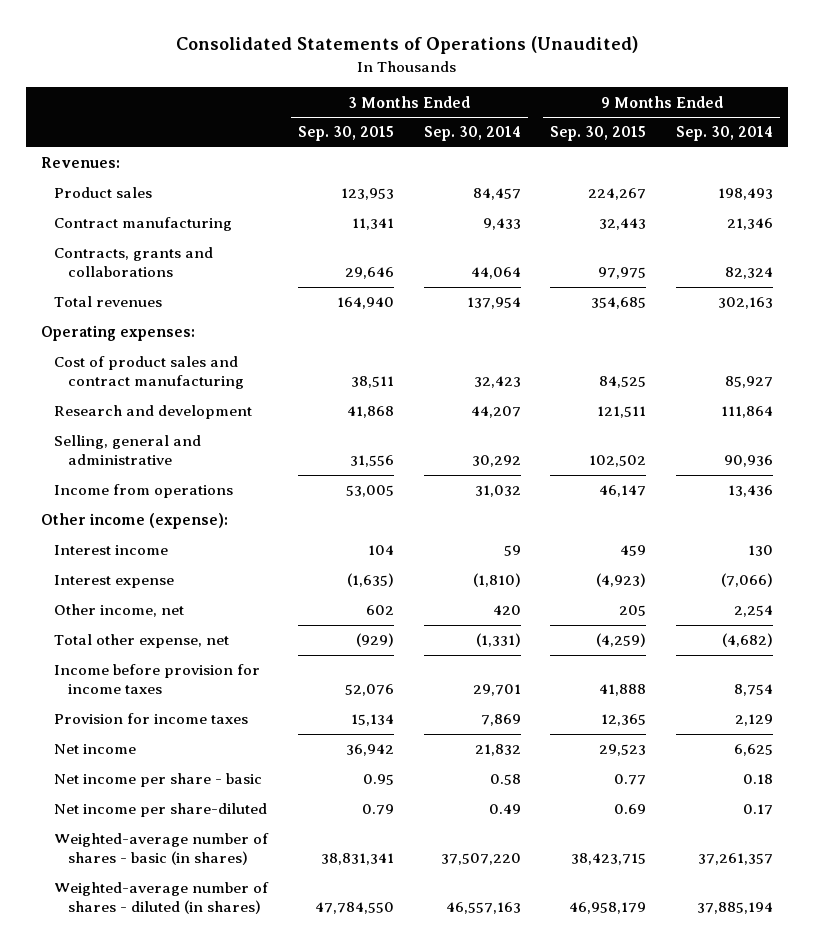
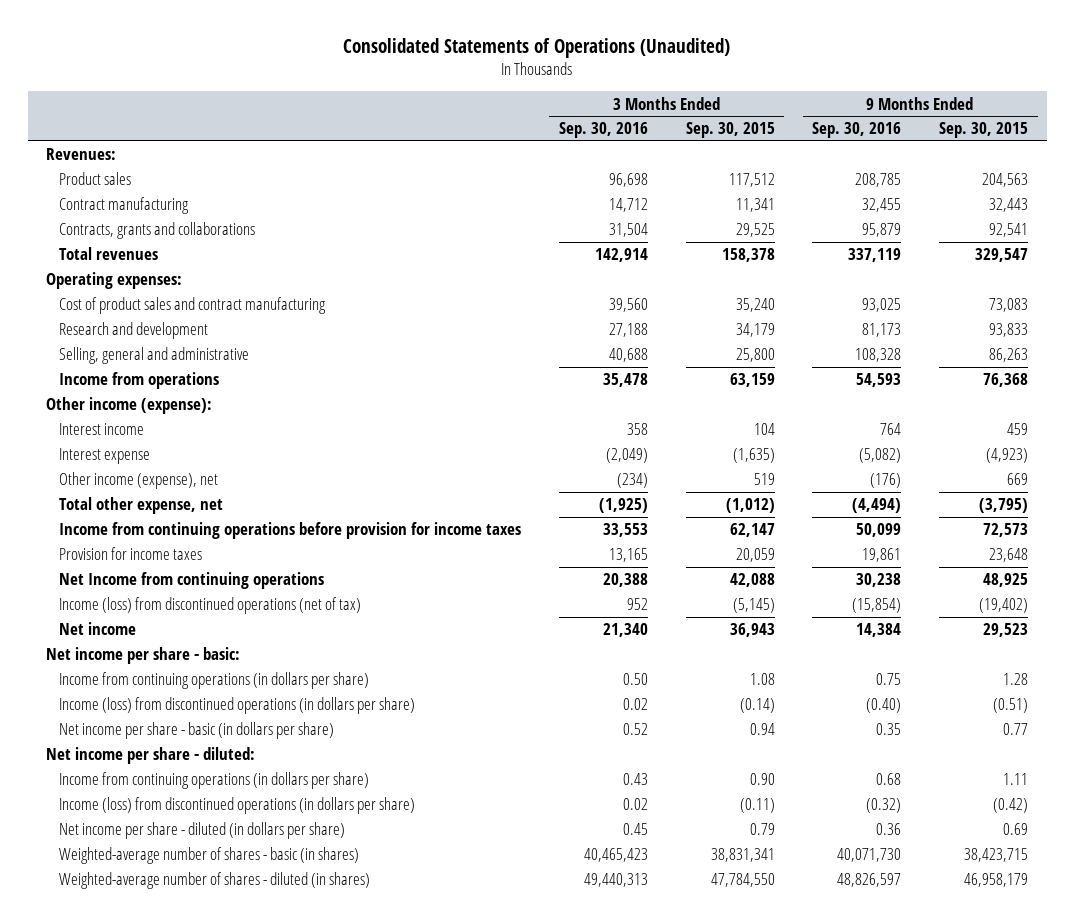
- | 3 Months Ended Sep. 30, 2015 | 3 Months Ended Sep. 30, 2014 | 9 Months Ended Sep. 30, 2015 | 9 Months Ended Sep. 30, 2014
+ | 3 Months Ended Sep. 30, 2016 | 3 Months Ended Sep. 30, 2015 | 9 Months Ended Sep. 30, 2016 | 9 Months Ended Sep. 30, 2015
- Product sales | 123,953 | 84,457 | 224,267 | 198,493
+ Product sales | 96,698 | 117,512 | 208,785 | 204,563
- Contracts, grants and collaborations | 29,646 | 44,064 | 97,975 | 82,324
- Total revenues | 164,940 | 137,954 | 354,685 | 302,163
+ Contracts, grants and collaborations | 31,504 | 29,525 | 95,879 | 92,541
+ Total revenues | 142,914 | 158,378 | 337,119 | 329,547
- Cost of product sales and contract manufacturing | 38,511 | 32,423 | 84,525 | 85,927
- Research and development | 41,868 | 44,207 | 121,511 | 111,864
- Selling, general and administrative | 31,556 | 30,292 | 102,502 | 90,936
- Income from operations | 53,005 | 31,032 | 46,147 | 13,436
+ Cost of product sales and contract manufacturing | 39,560 | 35,240 | 93,025 | 73,083
+ Research and development | 27,188 | 34,179 | 81,173 | 93,833
+ Selling, general and administrative | 40,688 | 25,800 | 108,328 | 86,263
+ Income from operations | 35,478 | 63,159 | 54,593 | 76,368
- Other income, net | 602 | 420 | 205 | 2,254
- Total other expense, net | (929) | (1,331) | (4,259) | (4,682)
- Income before provision for income taxes | 52,076 | 29,701 | 41,888 | 8,754
- Provision for income taxes | 15,134 | 7,869 | 12,365 | 2,129
- Net income | 36,942 | 21,832 | 29,523 | 6,625
- Net income per share - basic | 0.95 | 0.58 | 0.77 | 0.18
- Net income per share-diluted | 0.79 | 0.49 | 0.69 | 0.17
+ Other income (expense), net | (234) | 519 | (176) | 669
+ Total other expense, net | (1,925) | (1,012) | (4,494) | (3,795)
+ Income from continuing operations before provision for income taxes | 33,553 | 62,147 | 50,099 | 72,573
+ Provision for income taxes | 13,165 | 20,059 | 19,861 | 23,648
+ Net Income from continuing operations | 20,388 | 42,088 | 30,238 | 48,925
+ Income (loss) from discontinued operations (net of tax) | 952 | (5,145) | (15,854) | (19,402)
+ Net income | 21,340 | 36,943 | 14,384 | 29,523
+ Net income per share - basic:
+ Income from continuing operations (in dollars per share) | 0.50 | 1.08 | 0.75 | 1.28
+ Income (loss) from discontinued operations (in dollars per share) | 0.02 | (0.14) | (0.40) | (0.51)
+ Net income per share - basic (in dollars per share) | 0.52 | 0.94 | 0.35 | 0.77
+ Net income per share - diluted:
+ Income from continuing operations (in dollars per share) | 0.43 | 0.90 | 0.68 | 1.11
+ Income (loss) from discontinued operations (in dollars per share) | 0.02 | (0.11) | (0.32) | (0.42)
+ Net income per share - diluted (in dollars per share) | 0.45 | 0.79 | 0.36 | 0.69

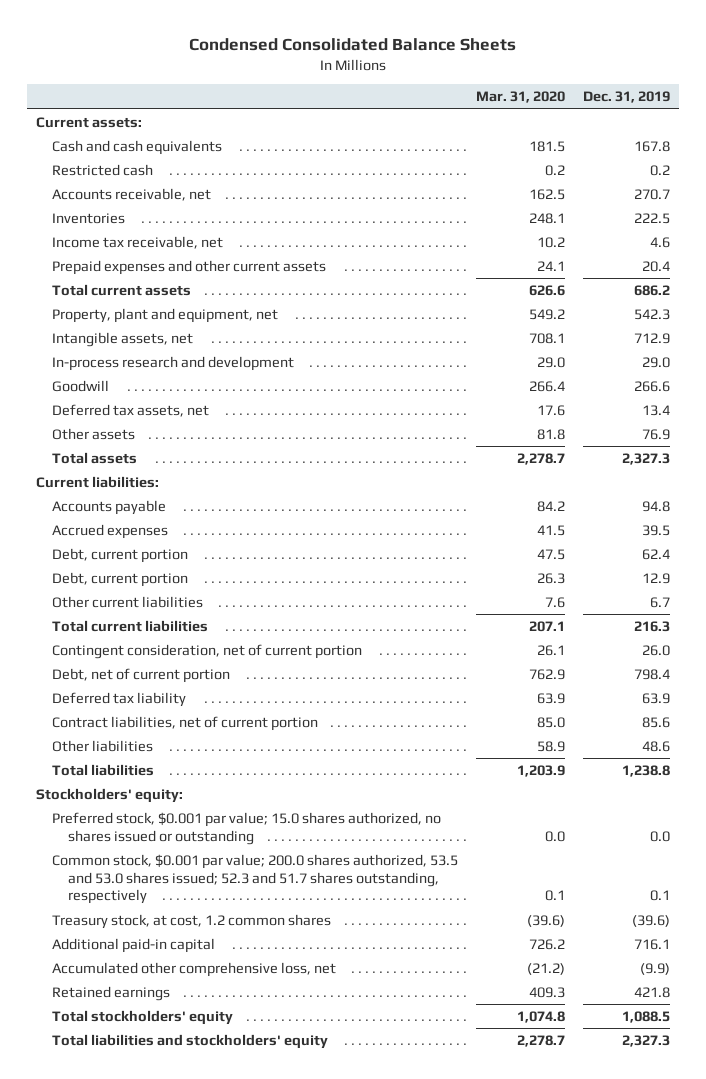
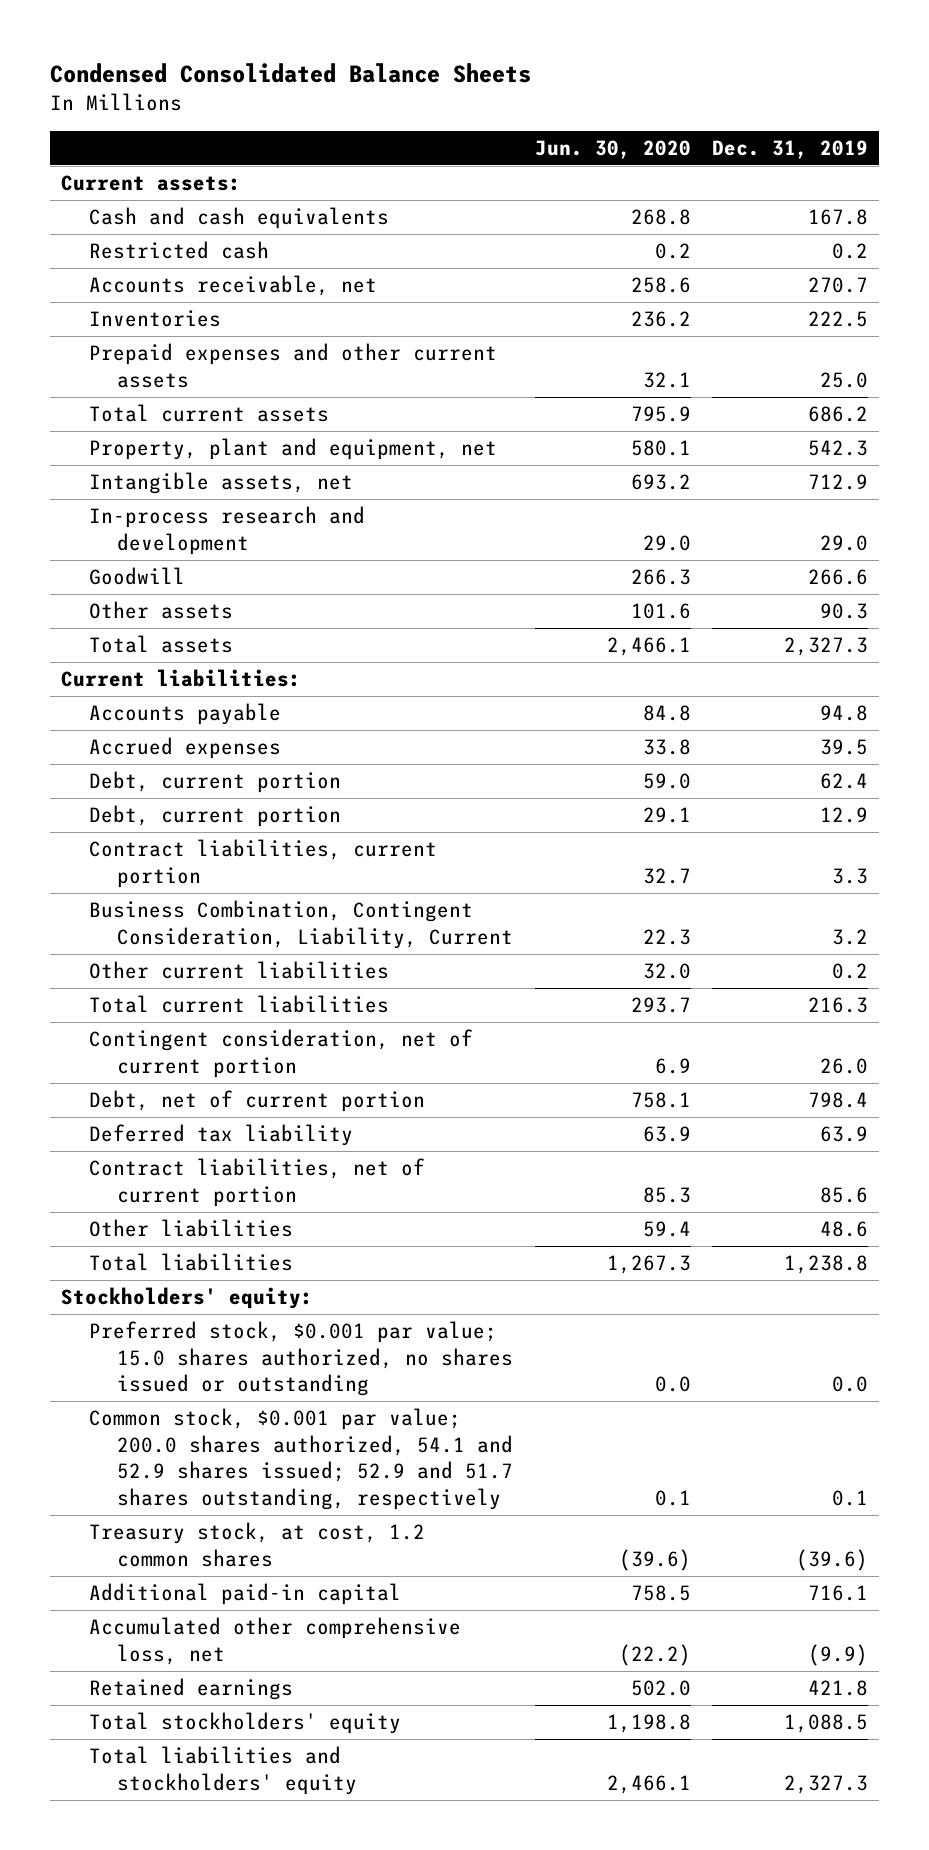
- | Mar. 31, 2020 | Dec. 31, 2019
+ | Jun. 30, 2020 | Dec. 31, 2019
- Income tax receivable, net | 10.2 | 4.6
- Prepaid expenses and other current assets | 24.1 | 20.4
+ Prepaid expenses and other current assets | 32.1 | 25.0
- Deferred tax assets, net | 17.6 | 13.4
- Other assets | 81.8 | 76.9
+ Other assets | 101.6 | 90.3
- Other current liabilities | 7.6 | 6.7
+ Contract liabilities, current portion | 32.7 | 3.3
+ Business Combination, Contingent Consideration, Liability, Current | 22.3 | 3.2
+ Other current liabilities | 32.0 | 0.2
- Common stock, $0.001 par value; 200.0 shares authorized, 53.5 and 53.0 shares issued; 52.3 and 51.7 shares outstanding, respectively | 0.1 | 0.1
+ Common stock, $0.001 par value; 200.0 shares authorized, 54.1 and 52.9 shares issued; 52.9 and 51.7 shares outstanding, respectively | 0.1 | 0.1

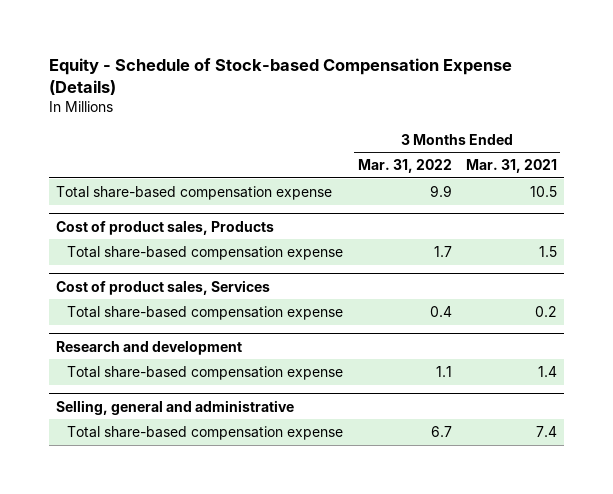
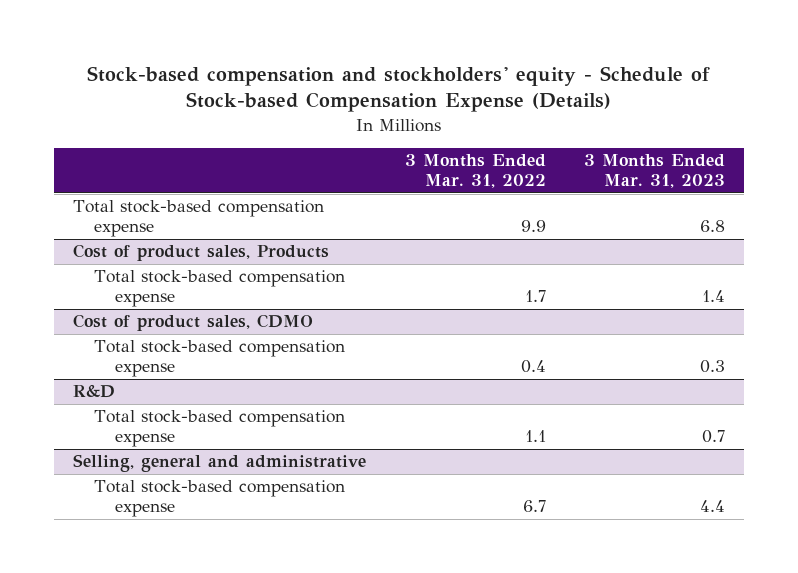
- Equity - Schedule of Stock-based Compensation Expense (Details)
+ Stock-based compensation and stockholders' equity - Schedule of Stock-based Compensation Expense (Details)
- | 3 Months Ended Mar. 31, 2022 | 3 Months Ended Mar. 31, 2021
+ | 3 Months Ended Mar. 31, 2022 | 3 Months Ended Mar. 31, 2023
- Total share-based compensation expense | 9.9 | 10.5
+ Total stock-based compensation expense | 9.9 | 6.8
@ Cost of product sales, Products
- Total share-based compensation expense | 1.7 | 1.5
- Cost of product sales, Services
- Total share-based compensation expense | 0.4 | 0.2
- Research and development
- Total share-based compensation expense | 1.1 | 1.4
@ Cost of product sales, Products
+ Total stock-based compensation expense | 1.7 | 1.4
+ Cost of product sales, CDMO
+ Total stock-based compensation expense | 0.4 | 0.3
+ R&D
+ Total stock-based compensation expense | 1.1 | 0.7
@ Selling, general and administrative
- Total share-based compensation expense | 6.7 | 7.4
+ Total stock-based compensation expense | 6.7 | 4.4

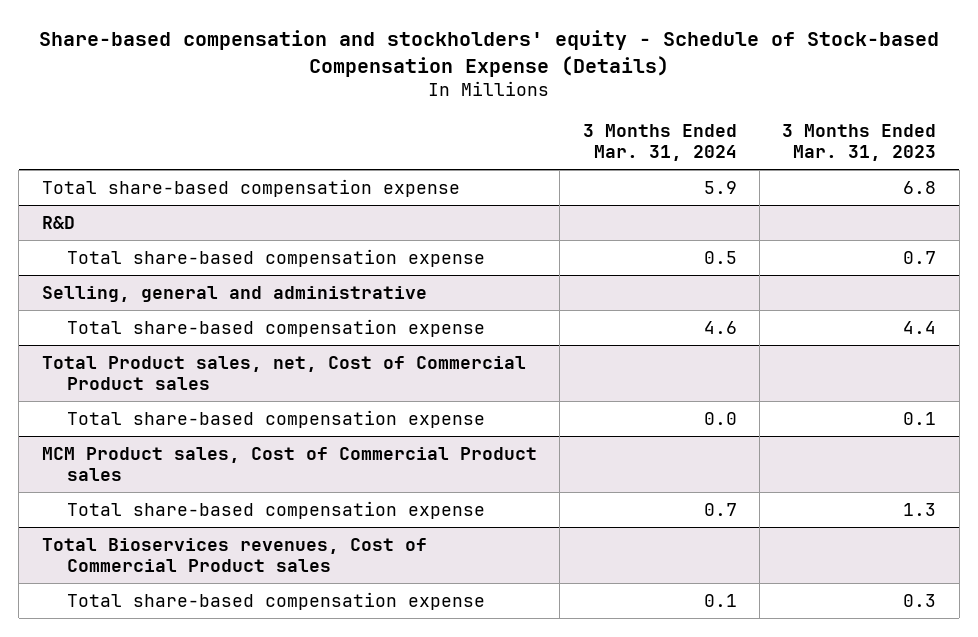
- Stock-based compensation and stockholders' equity - Schedule of Stock-based Compensation Expense (Details)
+ Share-based compensation and stockholders' equity - Schedule of Stock-based Compensation Expense (Details)
- | 3 Months Ended Mar. 31, 2022 | 3 Months Ended Mar. 31, 2023
+ | 3 Months Ended Mar. 31, 2024 | 3 Months Ended Mar. 31, 2023
- Total stock-based compensation expense | 9.9 | 6.8
- Cost of product sales, Products
- Total stock-based compensation expense | 1.7 | 1.4
- Cost of product sales, CDMO
- Total stock-based compensation expense | 0.4 | 0.3
+ Total share-based compensation expense | 5.9 | 6.8
@ R&D
- Total stock-based compensation expense | 1.1 | 0.7
+ Total share-based compensation expense | 0.5 | 0.7
@ Selling, general and administrative
- Total stock-based compensation expense | 6.7 | 4.4
+ Total share-based compensation expense | 4.6 | 4.4
+ Total Product sales, net, Cost of Commercial Product sales
+ Total share-based compensation expense | 0.0 | 0.1
+ MCM Product sales, Cost of Commercial Product sales
+ Total share-based compensation expense | 0.7 | 1.3
+ Total Bioservices revenues, Cost of Commercial Product sales
+ Total share-based compensation expense | 0.1 | 0.3

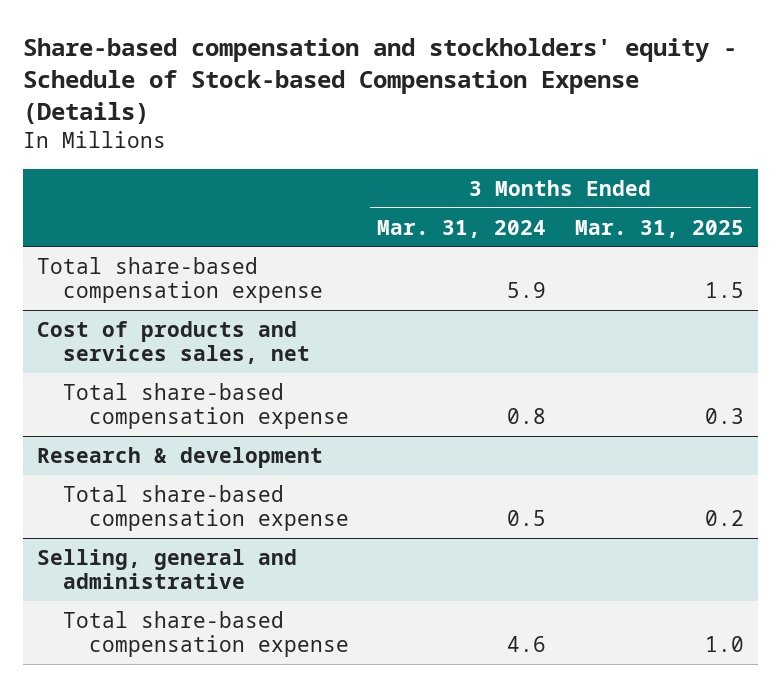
- | 3 Months Ended Mar. 31, 2024 | 3 Months Ended Mar. 31, 2023
+ | 3 Months Ended Mar. 31, 2024 | 3 Months Ended Mar. 31, 2025
- R&D
+ Cost of products and services sales, net
+ Total share-based compensation expense | 0.8 | 0.3
+ Research & development
- Total Product sales, net, Cost of Commercial Product sales
- Total share-based compensation expense | 0.0 | 0.1
- MCM Product sales, Cost of Commercial Product sales
- Total share-based compensation expense | 0.7 | 1.3
- Total Bioservices revenues, Cost of Commercial Product sales
- Total share-based compensation expense | 0.1 | 0.3

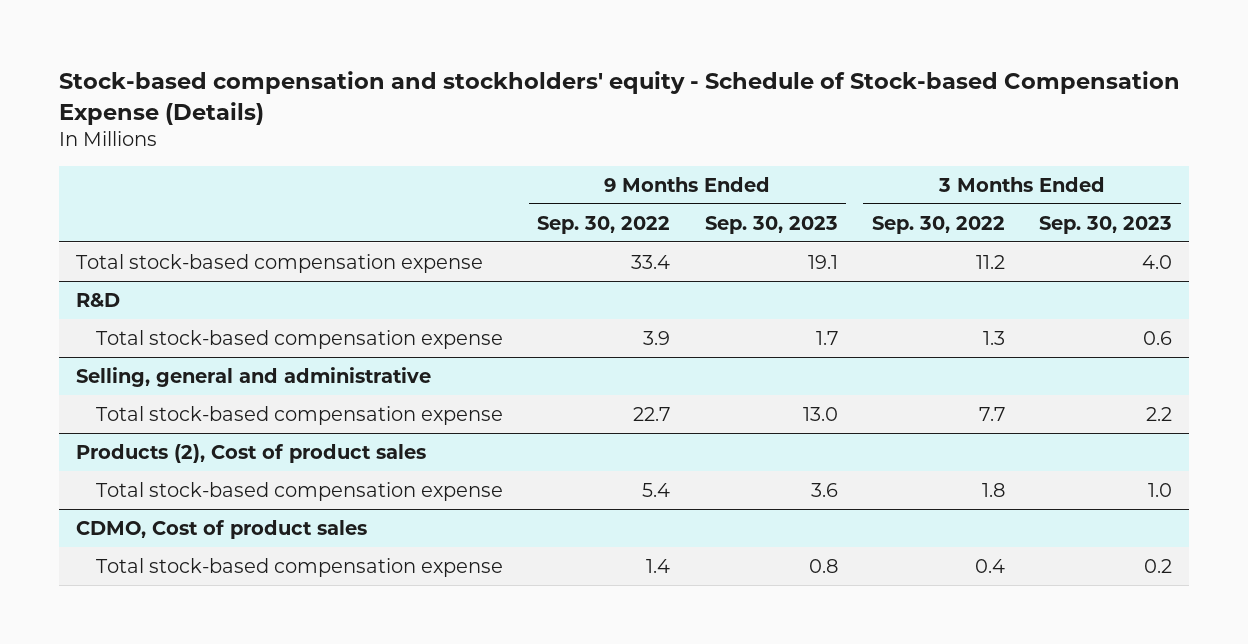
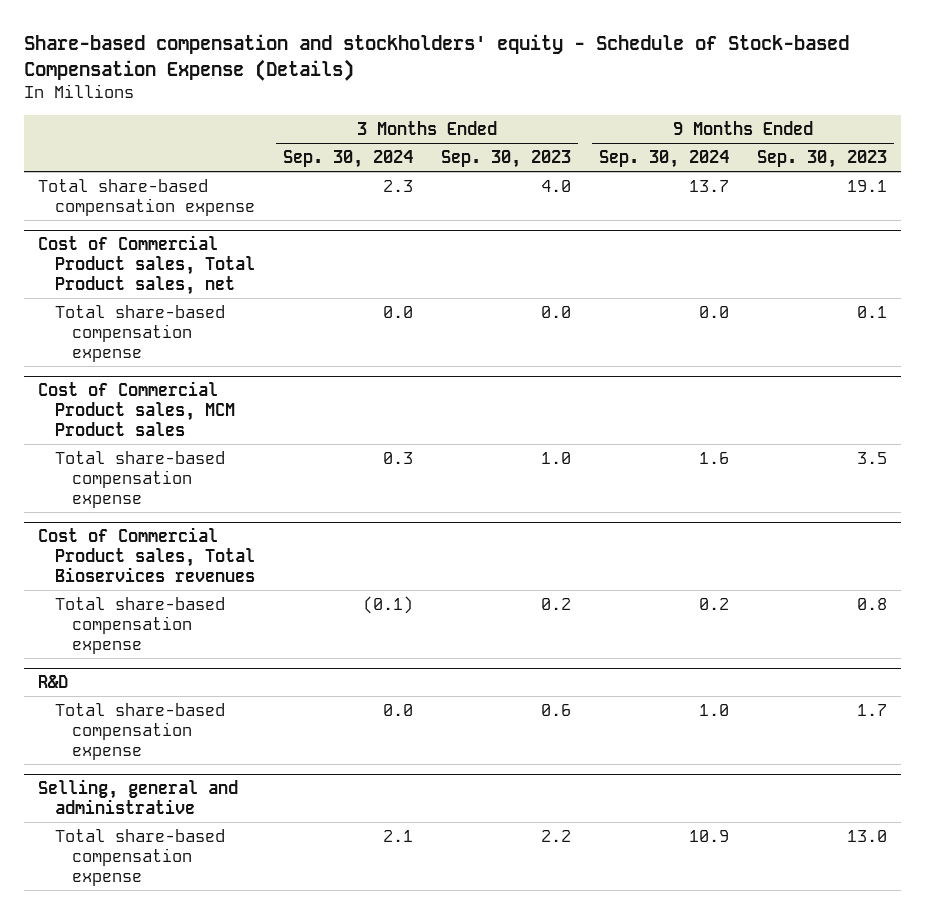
- Stock-based compensation and stockholders' equity - Schedule of Stock-based Compensation Expense (Details)
+ Share-based compensation and stockholders' equity - Schedule of Stock-based Compensation Expense (Details)
- | 9 Months Ended Sep. 30, 2022 | 9 Months Ended Sep. 30, 2023 | 3 Months Ended Sep. 30, 2022 | 3 Months Ended Sep. 30, 2023
+ | 3 Months Ended Sep. 30, 2024 | 3 Months Ended Sep. 30, 2023 | 9 Months Ended Sep. 30, 2024 | 9 Months Ended Sep. 30, 2023
- Total stock-based compensation expense | 33.4 | 19.1 | 11.2 | 4.0
+ Total share-based compensation expense | 2.3 | 4.0 | 13.7 | 19.1
+ Cost of Commercial Product sales, Total Product sales, net
+ Total share-based compensation expense | 0.0 | 0.0 | 0.0 | 0.1
+ Cost of Commercial Product sales, MCM Product sales
+ Total share-based compensation expense | 0.3 | 1.0 | 1.6 | 3.5
+ Cost of Commercial Product sales, Total Bioservices revenues
+ Total share-based compensation expense | (0.1) | 0.2 | 0.2 | 0.8
@ R&D
- Total stock-based compensation expense | 3.9 | 1.7 | 1.3 | 0.6
+ Total share-based compensation expense | 0.0 | 0.6 | 1.0 | 1.7
@ Selling, general and administrative
- Total stock-based compensation expense | 22.7 | 13.0 | 7.7 | 2.2
- Products (2), Cost of product sales
- Total stock-based compensation expense | 5.4 | 3.6 | 1.8 | 1.0
- CDMO, Cost of product sales
- Total stock-based compensation expense | 1.4 | 0.8 | 0.4 | 0.2
@ Selling, general and administrative
+ Total share-based compensation expense | 2.1 | 2.2 | 10.9 | 13.0

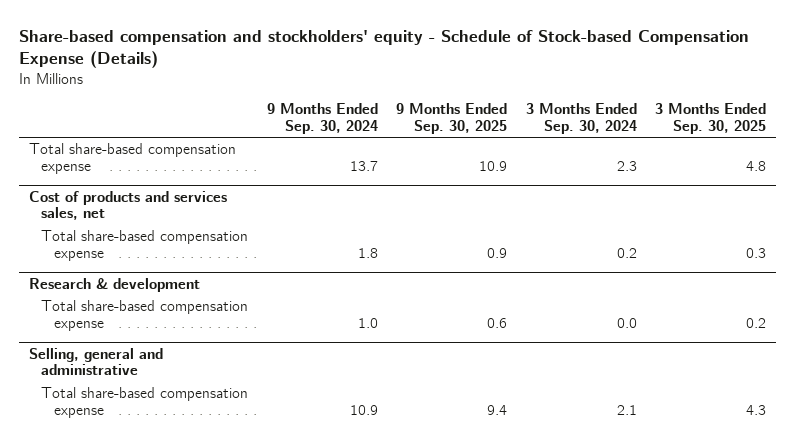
- | 3 Months Ended Sep. 30, 2024 | 3 Months Ended Sep. 30, 2023 | 9 Months Ended Sep. 30, 2024 | 9 Months Ended Sep. 30, 2023
+ | 9 Months Ended Sep. 30, 2024 | 9 Months Ended Sep. 30, 2025 | 3 Months Ended Sep. 30, 2024 | 3 Months Ended Sep. 30, 2025
- Cost of Commercial Product sales, Total Product sales, net
- Total share-based compensation expense | 0.0 | 0.0 | 0.0 | 0.1
- Cost of Commercial Product sales, MCM Product sales
- Total share-based compensation expense | 0.3 | 1.0 | 1.6 | 3.5
- Cost of Commercial Product sales, Total Bioservices revenues
- Total share-based compensation expense | (0.1) | 0.2 | 0.2 | 0.8
- R&D
+ Cost of products and services sales, net
+ Total share-based compensation expense | 1.8 | 0.9 | 0.2 | 0.3
+ Research & development

